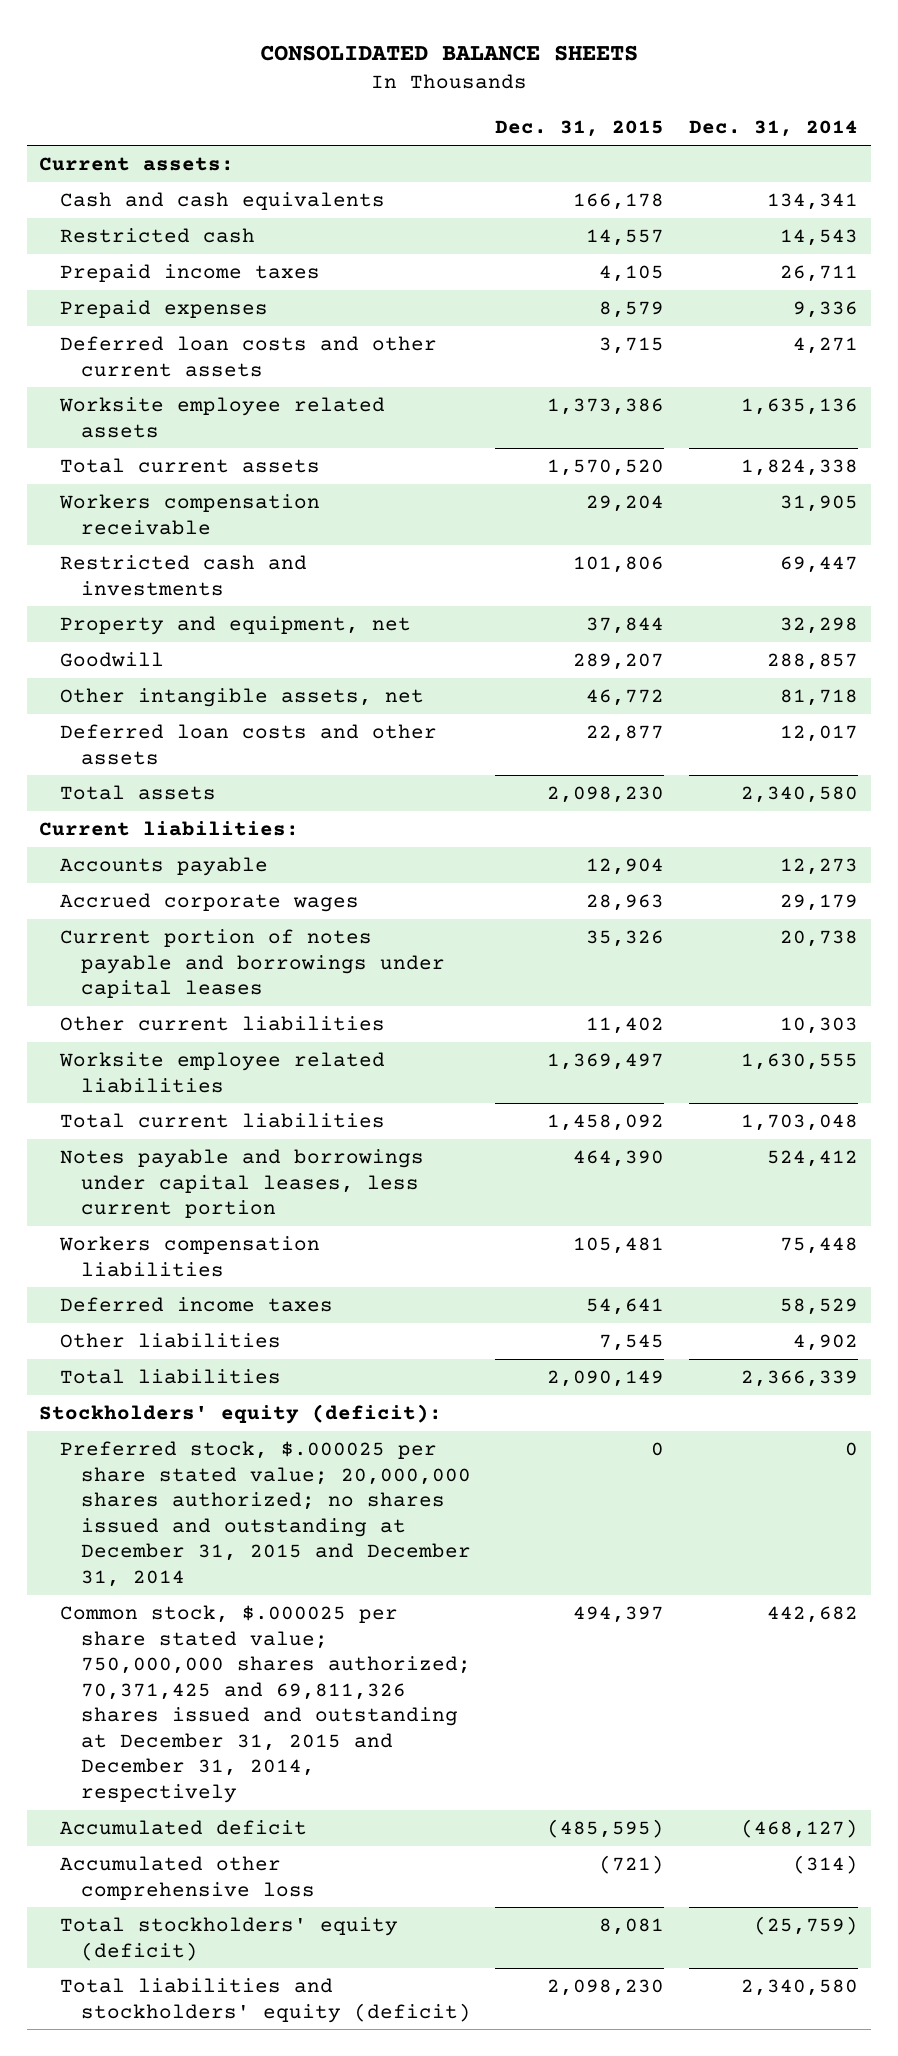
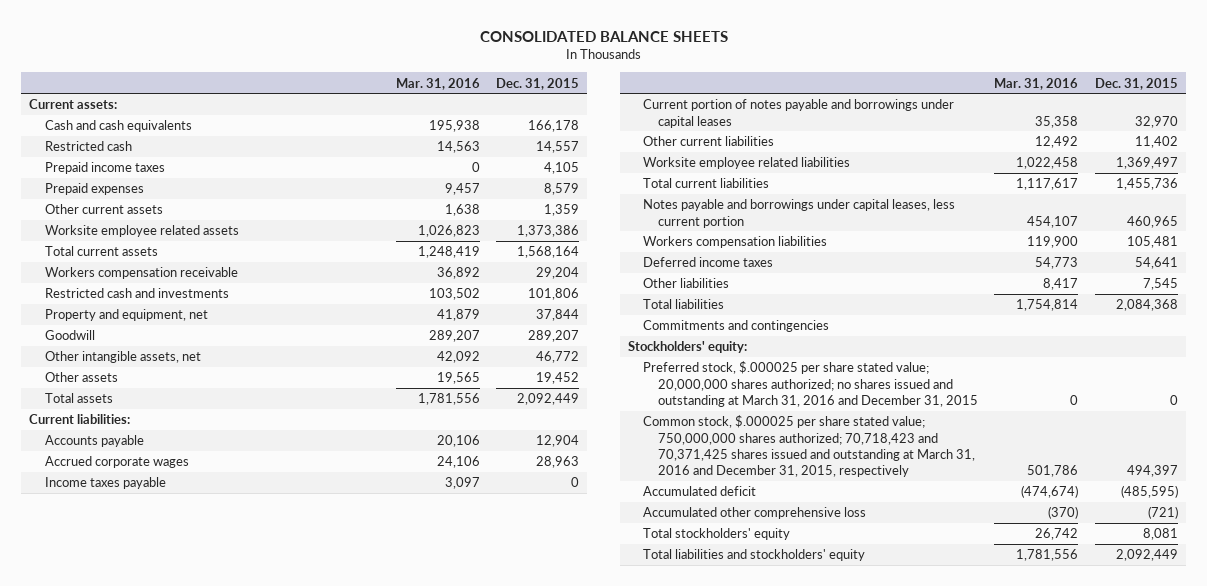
- | Dec. 31, 2015 | Dec. 31, 2014
+ | Mar. 31, 2016 | Dec. 31, 2015
- Deferred loan costs and other current assets | 3,715 | 4,271
+ Other current assets | 1,638 | 1,359
- Total current assets | 1,570,520 | 1,824,338
+ Total current assets | 1,248,419 | 1,568,164
- Deferred loan costs and other assets | 22,877 | 12,017
- Total assets | 2,098,230 | 2,340,580
+ Other assets | 19,565 | 19,452
+ Total assets | 1,781,556 | 2,092,449
- Current portion of notes payable and borrowings under capital leases | 35,326 | 20,738
+ Income taxes payable | 3,097 | 0
+ Current portion of notes payable and borrowings under capital leases | 35,358 | 32,970
- Total current liabilities | 1,458,092 | 1,703,048
- Notes payable and borrowings under capital leases, less current portion | 464,390 | 524,412
+ Total current liabilities | 1,117,617 | 1,455,736
+ Notes payable and borrowings under capital leases, less current portion | 454,107 | 460,965
- Total liabilities | 2,090,149 | 2,366,339
- Stockholders' equity (deficit):
- Preferred stock, $.000025 per share stated value; 20,000,000 shares authorized; no shares issued and outstanding at December 31, 2015 and December 31, 2014 | 0 | 0
- Common stock, $.000025 per share stated value; 750,000,000 shares authorized; 70,371,425 and 69,811,326 shares issued and outstanding at December 31, 2015 and December 31, 2014, respectively | 494,397 | 442,682
+ Total liabilities | 1,754,814 | 2,084,368
+ Commitments and contingencies
+ Stockholders' equity:
+ Preferred stock, $.000025 per share stated value; 20,000,000 shares authorized; no shares issued and outstanding at March 31, 2016 and December 31, 2015 | 0 | 0
+ Common stock, $.000025 per share stated value; 750,000,000 shares authorized; 70,718,423 and 70,371,425 shares issued and outstanding at March 31, 2016 and December 31, 2015, respectively | 501,786 | 494,397
- Total stockholders' equity (deficit) | 8,081 | (25,759)
- Total liabilities and stockholders' equity (deficit) | 2,098,230 | 2,340,580
+ Total stockholders' equity | 26,742 | 8,081
+ Total liabilities and stockholders' equity | 1,781,556 | 2,092,449

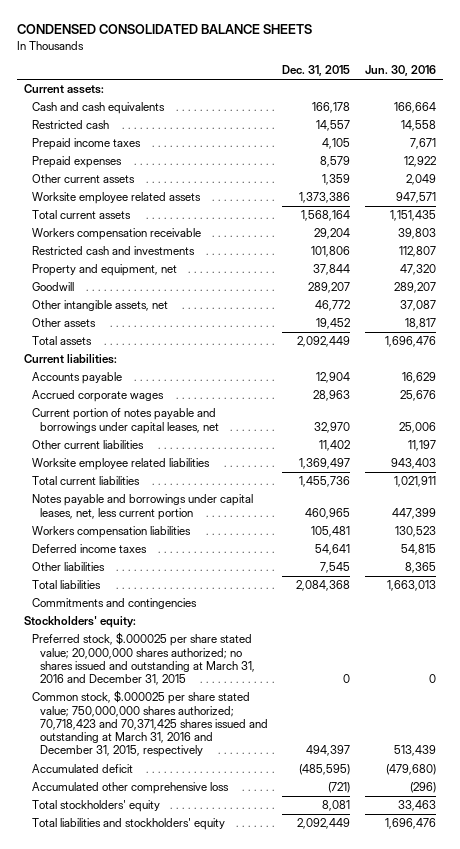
- CONSOLIDATED BALANCE SHEETS
+ CONDENSED CONSOLIDATED BALANCE SHEETS
- | Mar. 31, 2016 | Dec. 31, 2015
+ | Dec. 31, 2015 | Jun. 30, 2016
- Income taxes payable | 3,097 | 0
- Current portion of notes payable and borrowings under capital leases | 35,358 | 32,970
+ Current portion of notes payable and borrowings under capital leases, net | 32,970 | 25,006
- Notes payable and borrowings under capital leases, less current portion | 454,107 | 460,965
+ Notes payable and borrowings under capital leases, net, less current portion | 460,965 | 447,399

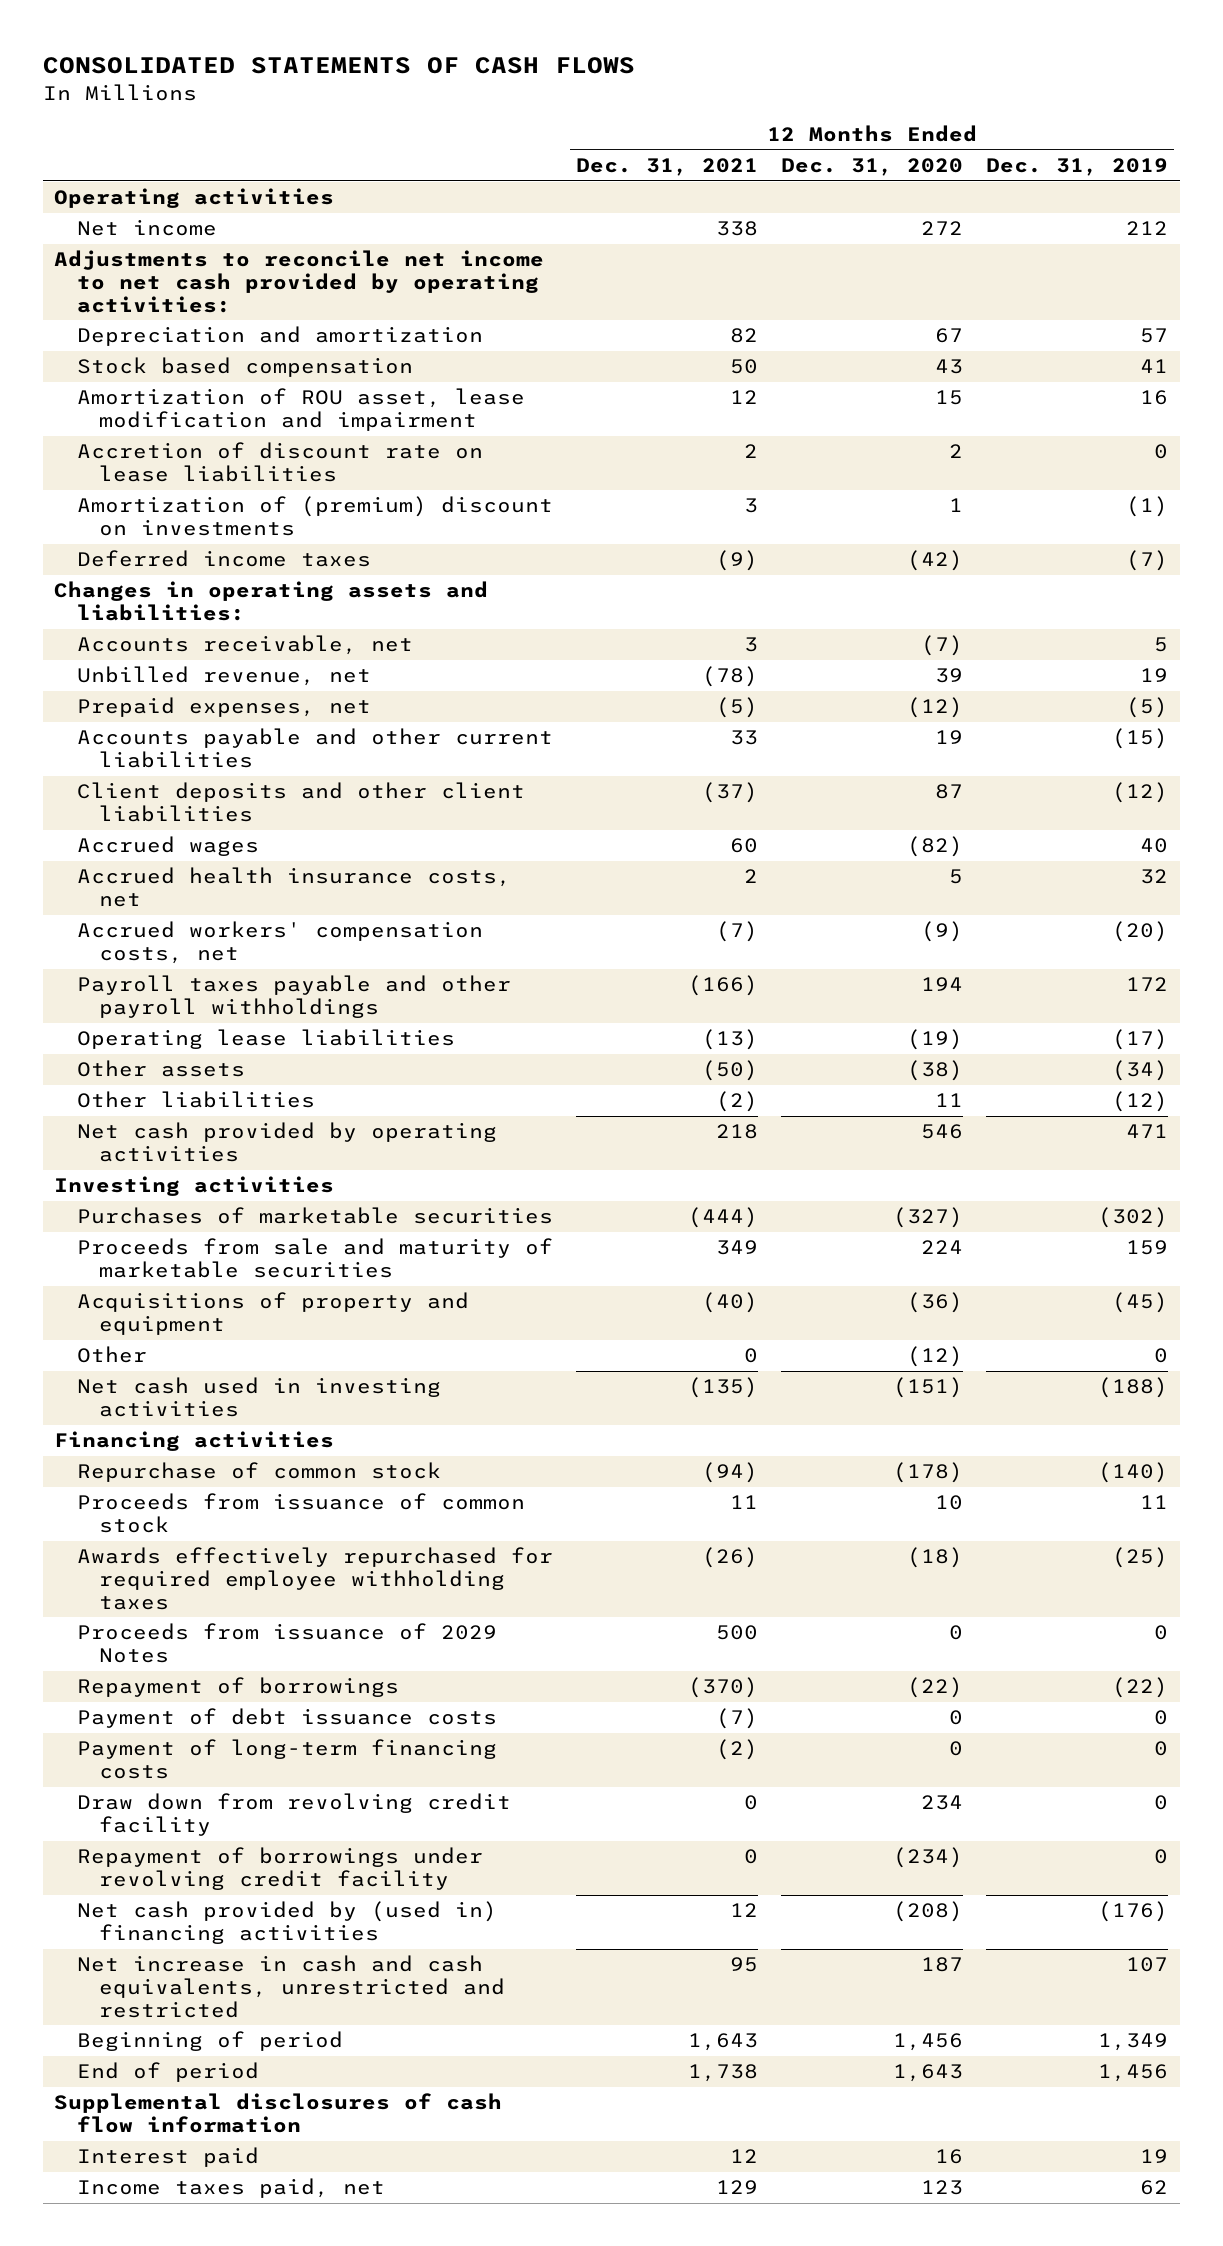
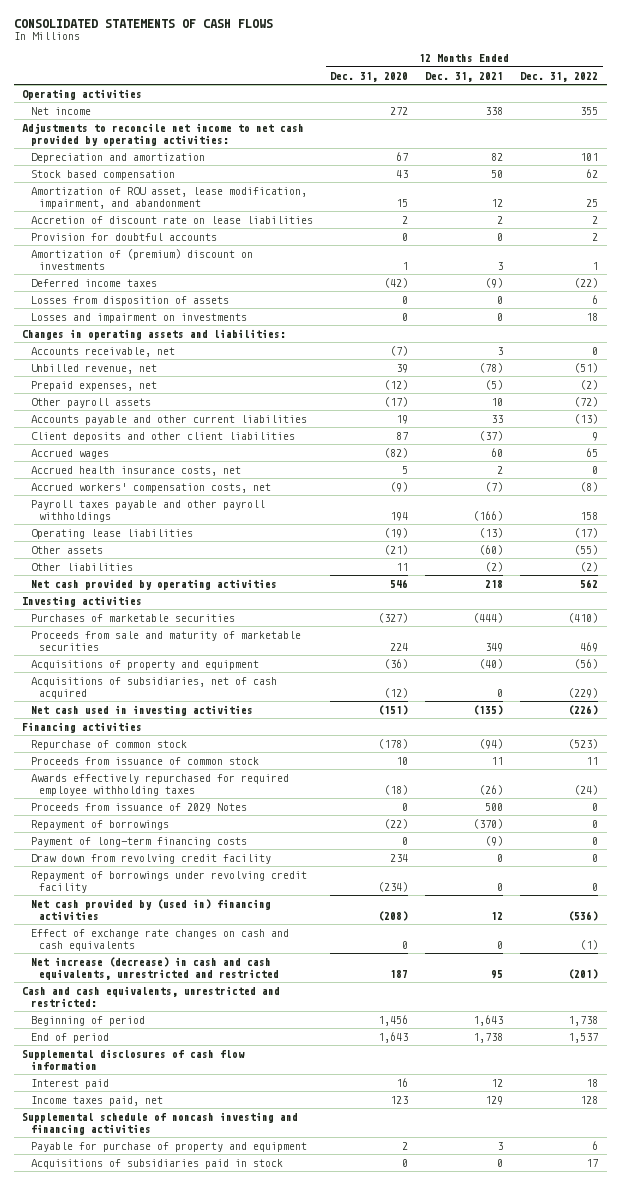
- | 12 Months Ended Dec. 31, 2021 | 12 Months Ended Dec. 31, 2020 | 12 Months Ended Dec. 31, 2019
+ | 12 Months Ended Dec. 31, 2020 | 12 Months Ended Dec. 31, 2021 | 12 Months Ended Dec. 31, 2022
- Amortization of ROU asset, lease modification and impairment | 12 | 15 | 16
+ Amortization of ROU asset, lease modification, impairment, and abandonment | 15 | 12 | 25
+ Provision for doubtful accounts | 0 | 0 | 2
+ Losses from disposition of assets | 0 | 0 | 6
+ Losses and impairment on investments | 0 | 0 | 18
+ Other payroll assets | (17) | 10 | (72)
- Other assets | (50) | (38) | (34)
+ Other assets | (21) | (60) | (55)
- Other | 0 | (12) | 0
+ Acquisitions of subsidiaries, net of cash acquired | (12) | 0 | (229)
- Payment of debt issuance costs | (7) | 0 | 0
- Payment of long-term financing costs | (2) | 0 | 0
+ Payment of long-term financing costs | 0 | (9) | 0
- Net increase in cash and cash equivalents, unrestricted and restricted | 95 | 187 | 107
+ Effect of exchange rate changes on cash and cash equivalents | 0 | 0 | (1)
+ Net increase (decrease) in cash and cash equivalents, unrestricted and restricted | 187 | 95 | (201)
+ Cash and cash equivalents, unrestricted and restricted:
+ Supplemental schedule of noncash investing and financing activities
+ Payable for purchase of property and equipment | 2 | 3 | 6
+ Acquisitions of subsidiaries paid in stock | 0 | 0 | 17

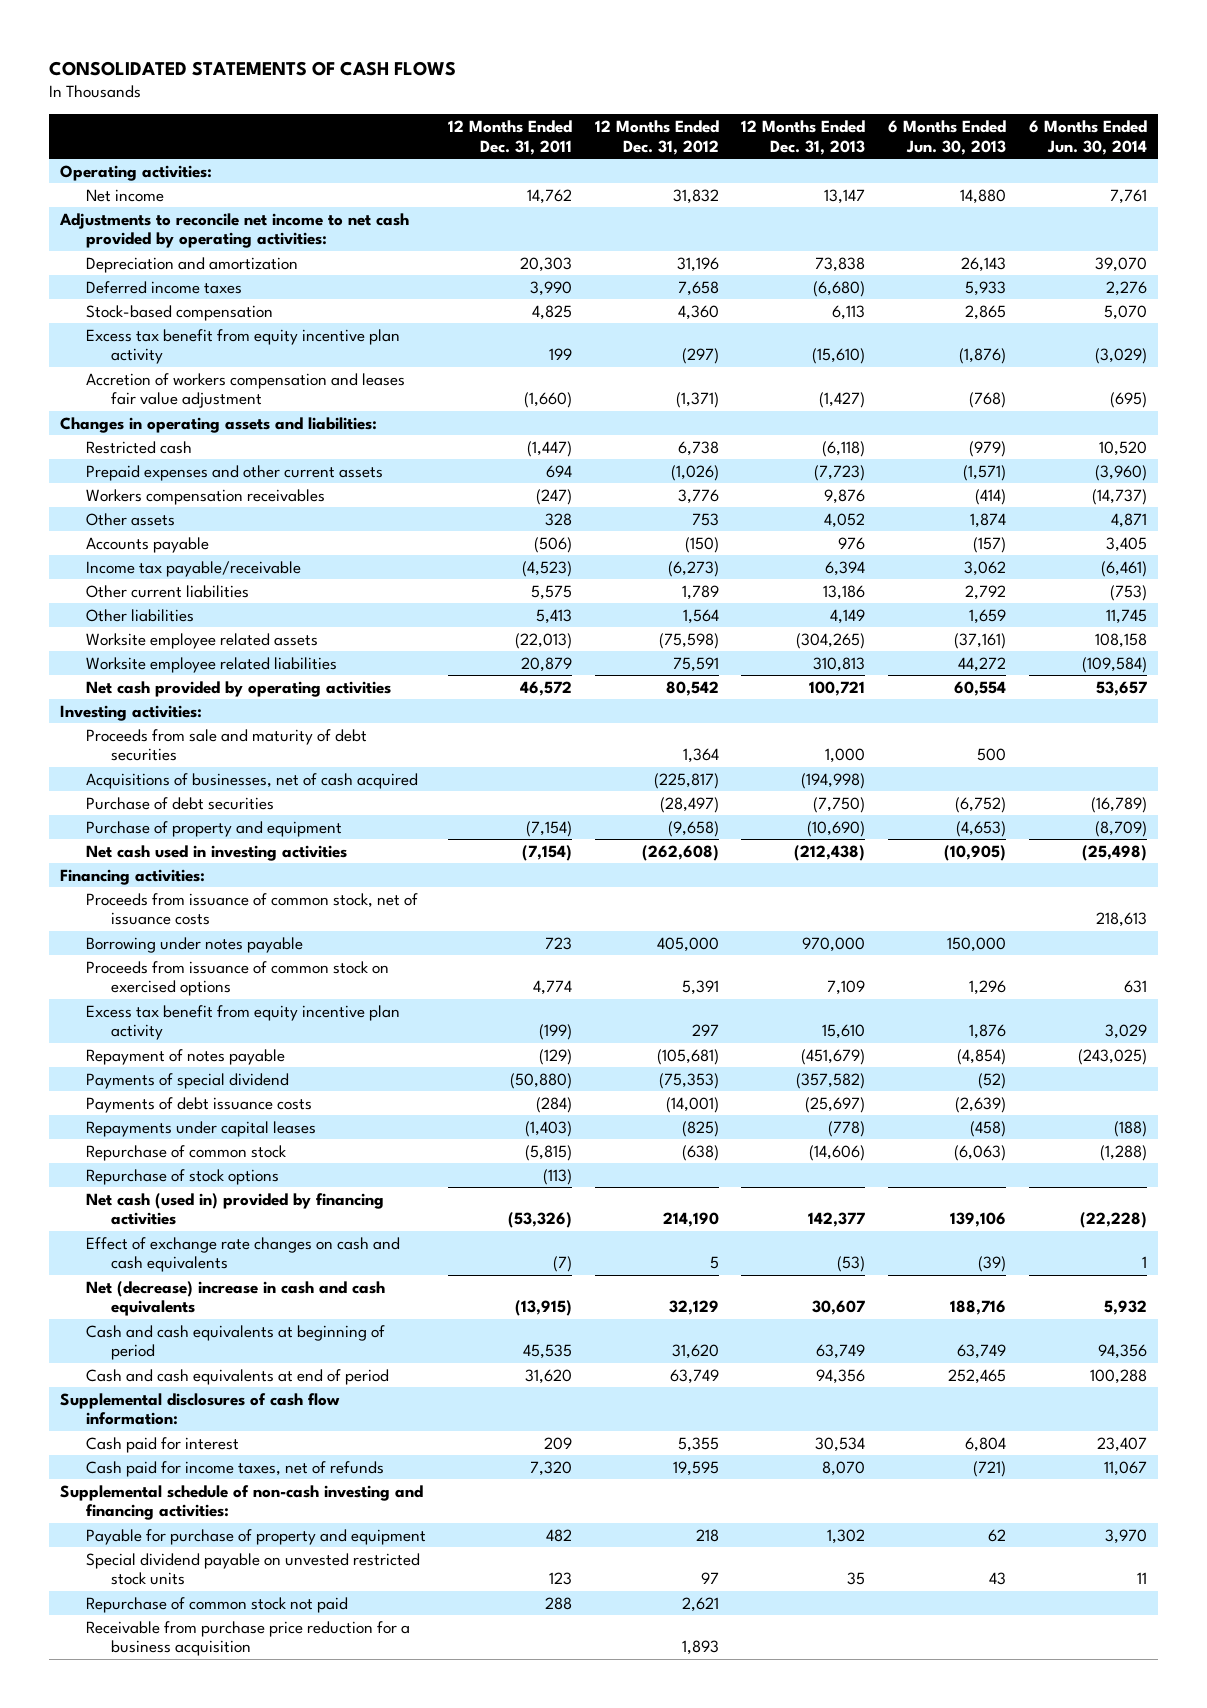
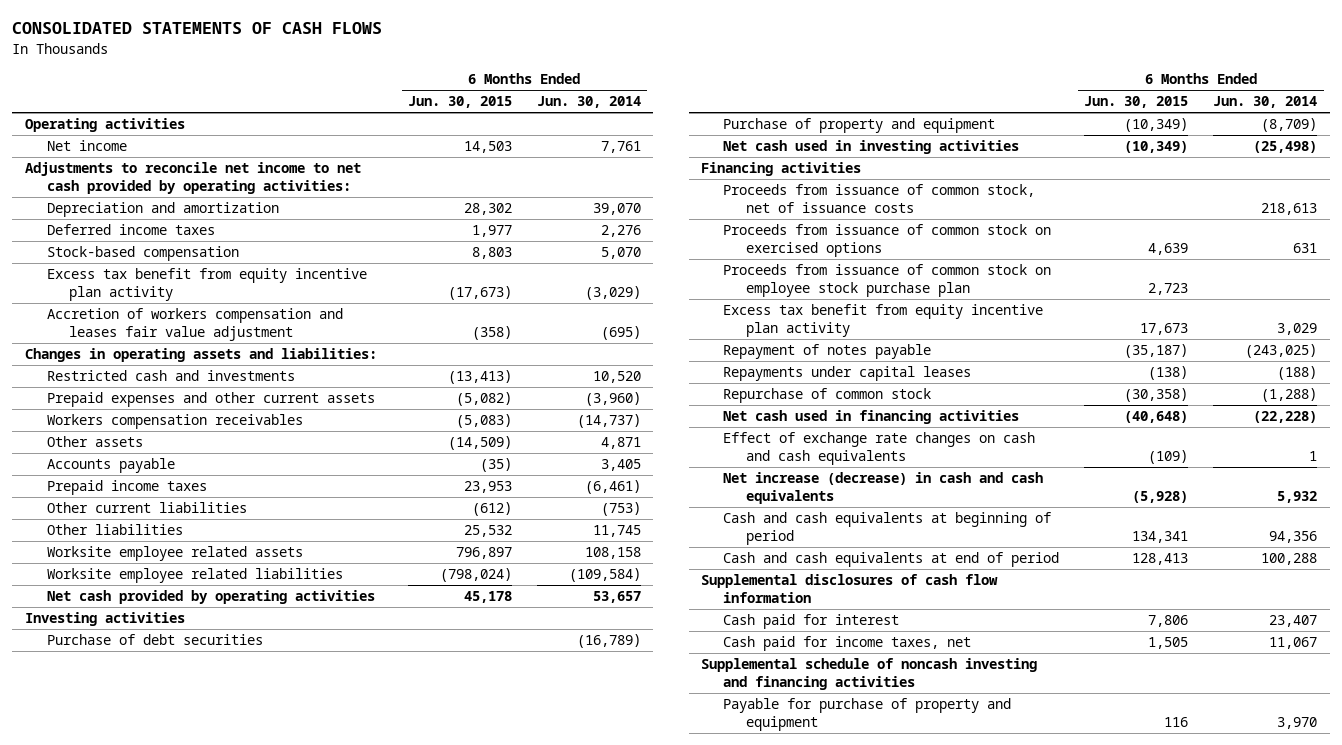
- | 12 Months Ended Dec. 31, 2011 | 12 Months Ended Dec. 31, 2012 | 12 Months Ended Dec. 31, 2013 | 6 Months Ended Jun. 30, 2013 | 6 Months Ended Jun. 30, 2014
+ | 6 Months Ended Jun. 30, 2015 | 6 Months Ended Jun. 30, 2014
- Operating activities:
+ Operating activities
- Restricted cash | (1,447) | 6,738 | (6,118) | (979) | 10,520
+ Restricted cash and investments | (13,413) | 10,520
- Income tax payable/receivable | (4,523) | (6,273) | 6,394 | 3,062 | (6,461)
+ Prepaid income taxes | 23,953 | (6,461)
- Investing activities:
- Proceeds from sale and maturity of debt securities | | 1,364 | 1,000 | 500 |
- Acquisitions of businesses, net of cash acquired | | (225,817) | (194,998) | |
+ Investing activities
- Financing activities:
+ Financing activities
- Borrowing under notes payable | 723 | 405,000 | 970,000 | 150,000 |
+ Proceeds from issuance of common stock on employee stock purchase plan | 2,723 |
- Payments of special dividend | (50,880) | (75,353) | (357,582) | (52) |
- Payments of debt issuance costs | (284) | (14,001) | (25,697) | (2,639) |
- Repurchase of stock options | (113) | | | |
- Net cash (used in) provided by financing activities | (53,326) | 214,190 | 142,377 | 139,106 | (22,228)
+ Net cash used in financing activities | (40,648) | (22,228)
- Net (decrease) increase in cash and cash equivalents | (13,915) | 32,129 | 30,607 | 188,716 | 5,932
+ Net increase (decrease) in cash and cash equivalents | (5,928) | 5,932
- Supplemental disclosures of cash flow information:
+ Supplemental disclosures of cash flow information
- Cash paid for income taxes, net of refunds | 7,320 | 19,595 | 8,070 | (721) | 11,067
- Supplemental schedule of non-cash investing and financing activities:
+ Cash paid for income taxes, net | 1,505 | 11,067
+ Supplemental schedule of noncash investing and financing activities
- Special dividend payable on unvested restricted stock units | 123 | 97 | 35 | 43 | 11
- Repurchase of common stock not paid | 288 | 2,621 | | |
- Receivable from purchase price reduction for a business acquisition | | 1,893 | | |

